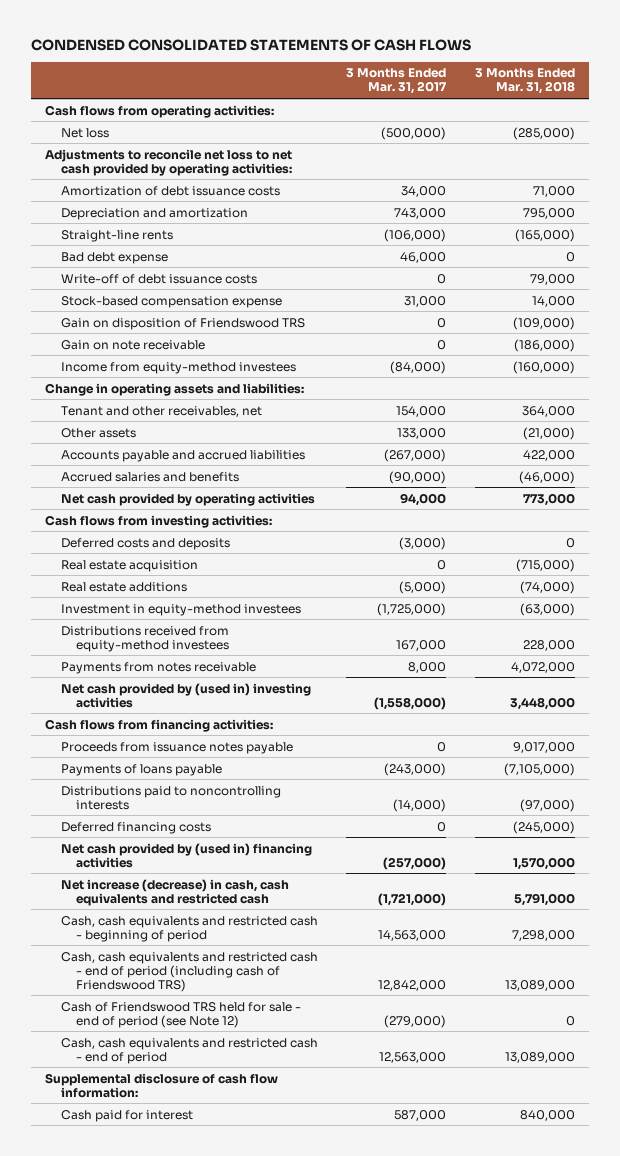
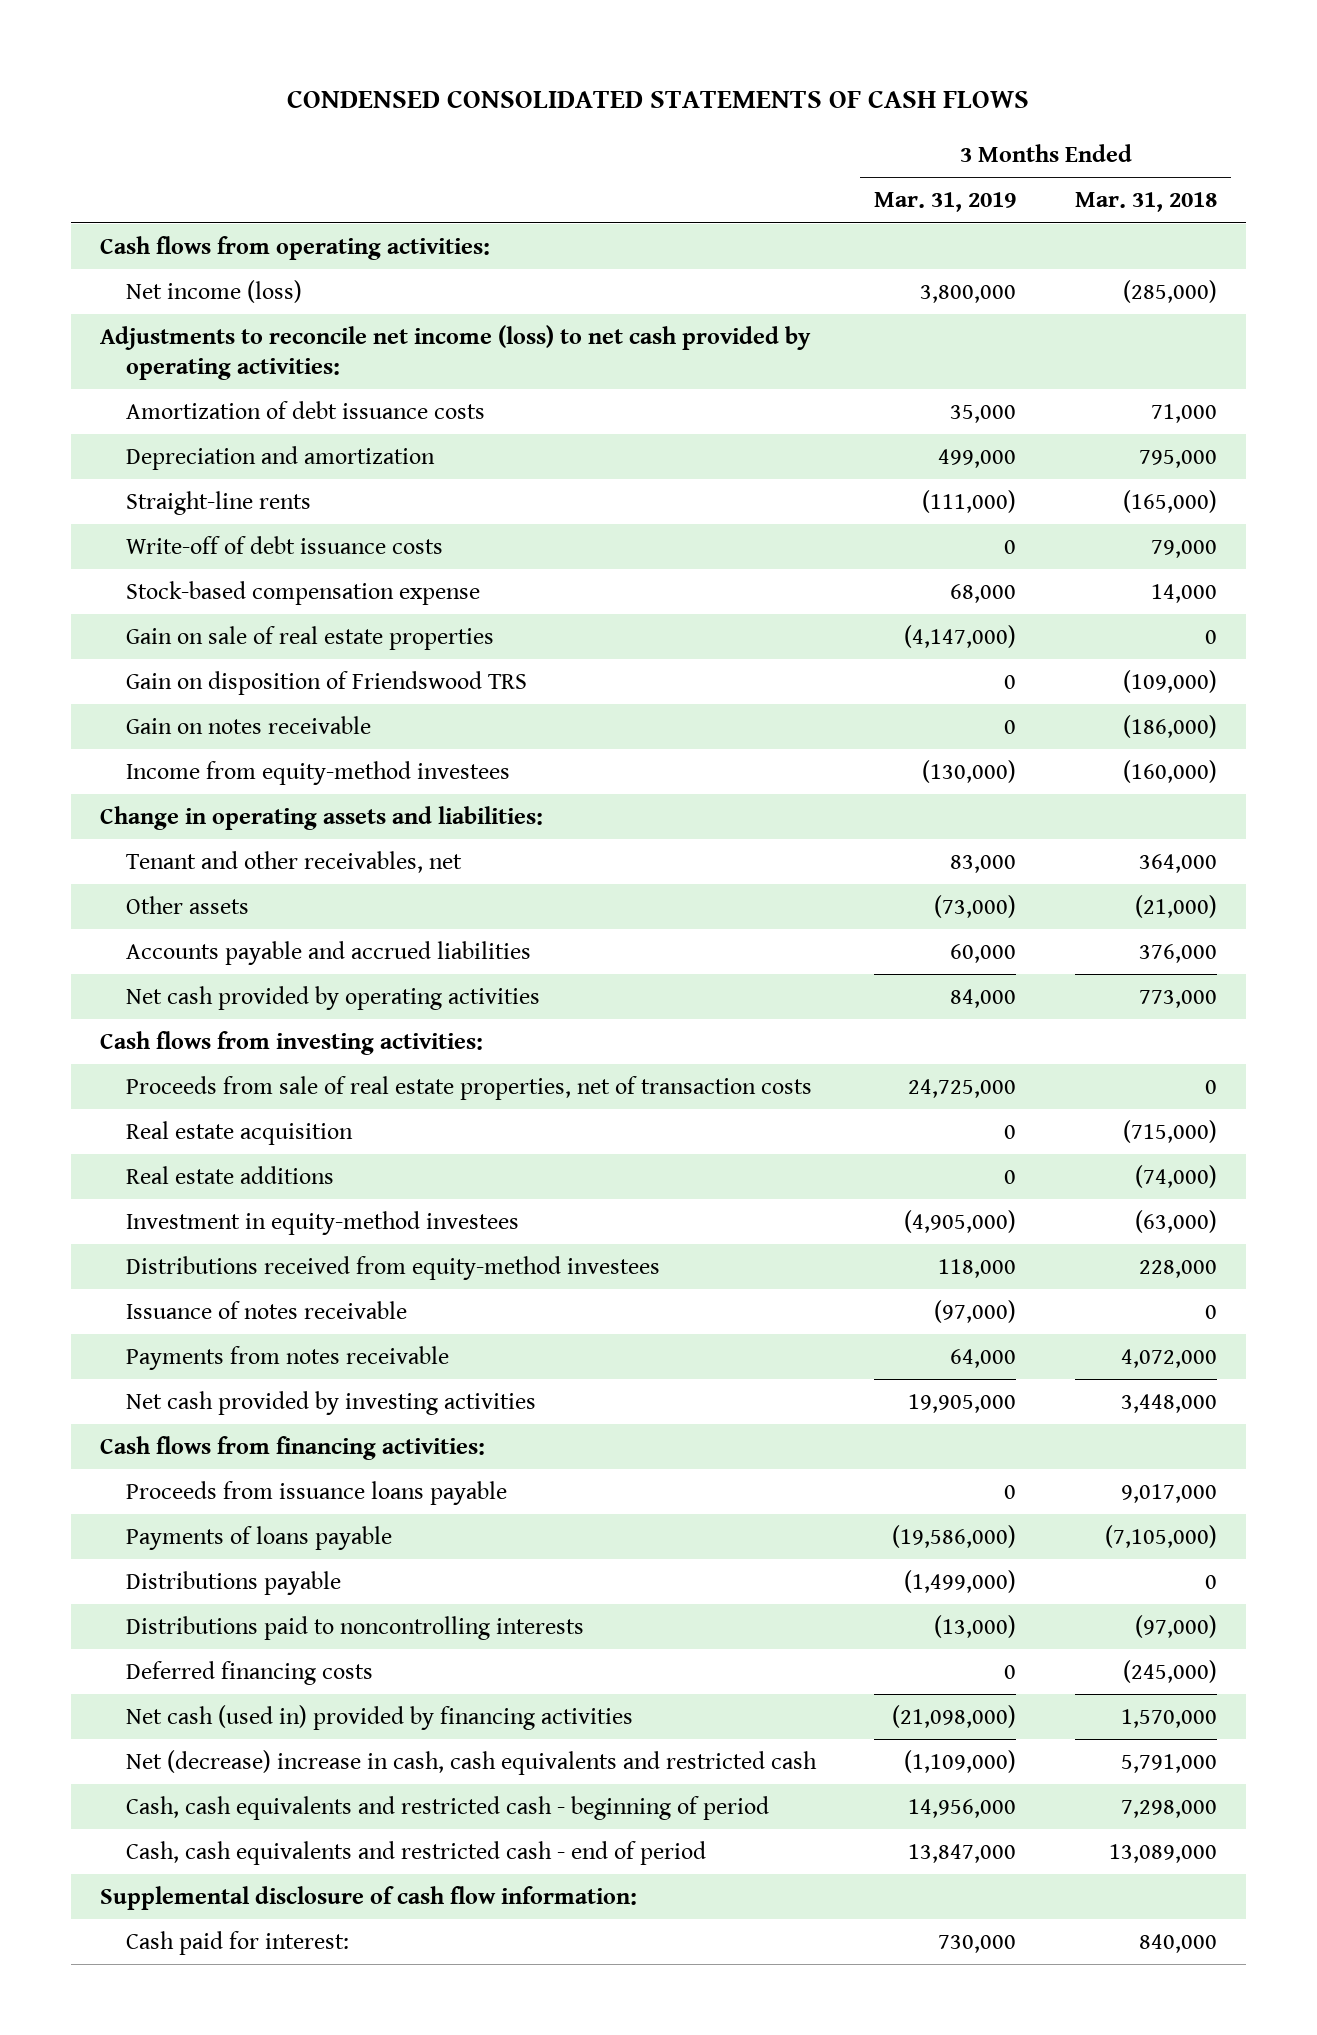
- | 3 Months Ended Mar. 31, 2017 | 3 Months Ended Mar. 31, 2018
+ | 3 Months Ended Mar. 31, 2019 | 3 Months Ended Mar. 31, 2018
- Net loss | (500,000) | (285,000)
- Adjustments to reconcile net loss to net cash provided by operating activities:
+ Net income (loss) | 3,800,000 | (285,000)
+ Adjustments to reconcile net income (loss) to net cash provided by operating activities:
- Bad debt expense | 46,000 | 0
+ Gain on sale of real estate properties | (4,147,000) | 0
- Gain on note receivable | 0 | (186,000)
+ Gain on notes receivable | 0 | (186,000)
- Accounts payable and accrued liabilities | (267,000) | 422,000
- Accrued salaries and benefits | (90,000) | (46,000)
+ Accounts payable and accrued liabilities | 60,000 | 376,000
- Deferred costs and deposits | (3,000) | 0
+ Proceeds from sale of real estate properties, net of transaction costs | 24,725,000 | 0
+ Issuance of notes receivable | (97,000) | 0
- Net cash provided by (used in) investing activities | (1,558,000) | 3,448,000
+ Net cash provided by investing activities | 19,905,000 | 3,448,000
- Proceeds from issuance notes payable | 0 | 9,017,000
+ Proceeds from issuance loans payable | 0 | 9,017,000
+ Distributions payable | (1,499,000) | 0
- Net cash provided by (used in) financing activities | (257,000) | 1,570,000
- Net increase (decrease) in cash, cash equivalents and restricted cash | (1,721,000) | 5,791,000
+ Net cash (used in) provided by financing activities | (21,098,000) | 1,570,000
+ Net (decrease) increase in cash, cash equivalents and restricted cash | (1,109,000) | 5,791,000
- Cash, cash equivalents and restricted cash - end of period (including cash of Friendswood TRS) | 12,842,000 | 13,089,000
- Cash of Friendswood TRS held for sale - end of period (see Note 12) | (279,000) | 0
- Cash paid for interest | 587,000 | 840,000
+ Cash paid for interest: | 730,000 | 840,000

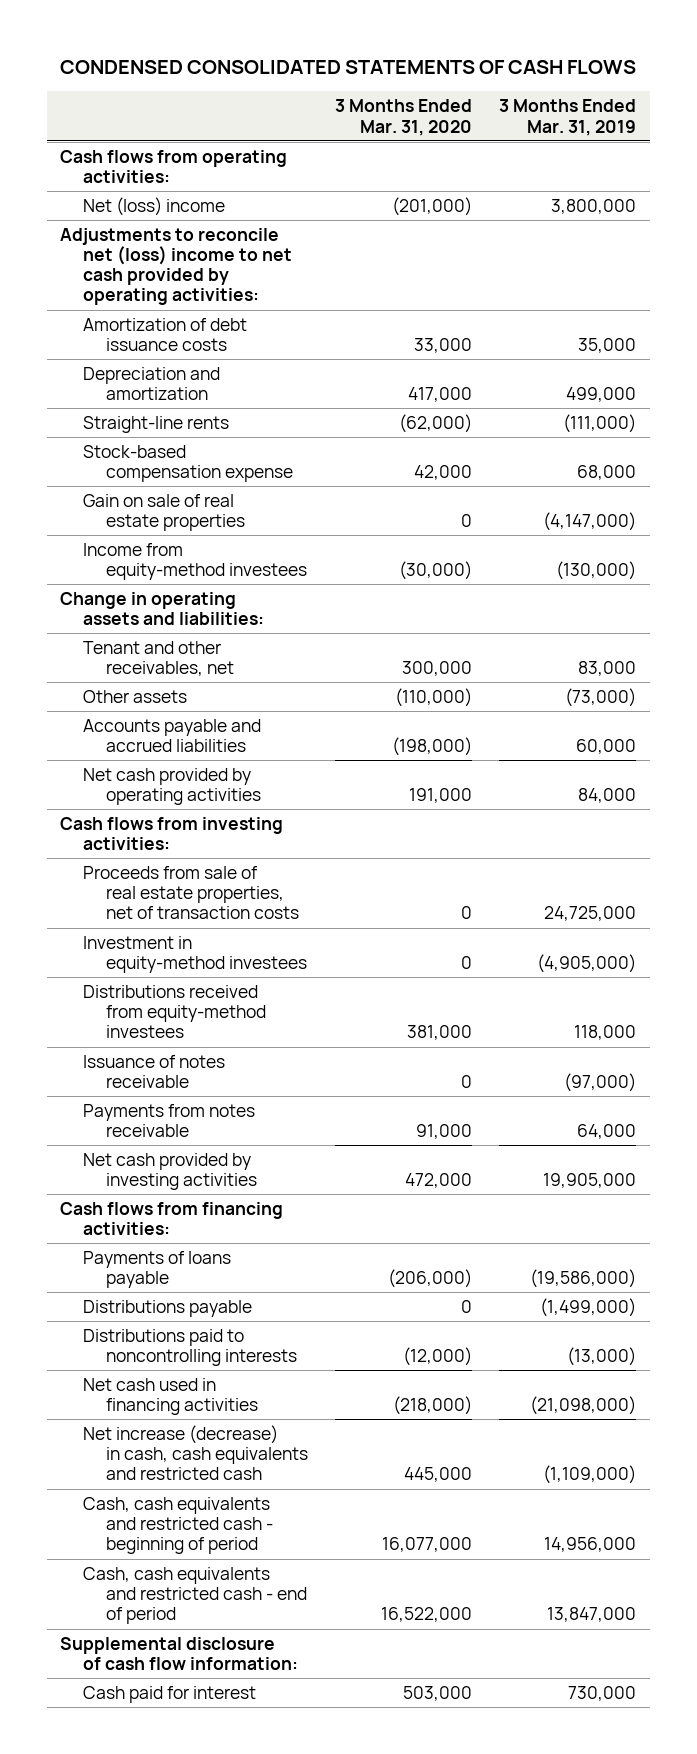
- | 3 Months Ended Mar. 31, 2019 | 3 Months Ended Mar. 31, 2018
+ | 3 Months Ended Mar. 31, 2020 | 3 Months Ended Mar. 31, 2019
- Net income (loss) | 3,800,000 | (285,000)
- Adjustments to reconcile net income (loss) to net cash provided by operating activities:
+ Net (loss) income | (201,000) | 3,800,000
+ Adjustments to reconcile net (loss) income to net cash provided by operating activities:
- Write-off of debt issuance costs | 0 | 79,000
- Gain on disposition of Friendswood TRS | 0 | (109,000)
- Gain on notes receivable | 0 | (186,000)
- Real estate acquisition | 0 | (715,000)
- Real estate additions | 0 | (74,000)
- Proceeds from issuance loans payable | 0 | 9,017,000
- Deferred financing costs | 0 | (245,000)
- Net cash (used in) provided by financing activities | (21,098,000) | 1,570,000
- Net (decrease) increase in cash, cash equivalents and restricted cash | (1,109,000) | 5,791,000
+ Net cash used in financing activities | (218,000) | (21,098,000)
+ Net increase (decrease) in cash, cash equivalents and restricted cash | 445,000 | (1,109,000)
- Cash paid for interest: | 730,000 | 840,000
+ Cash paid for interest | 503,000 | 730,000

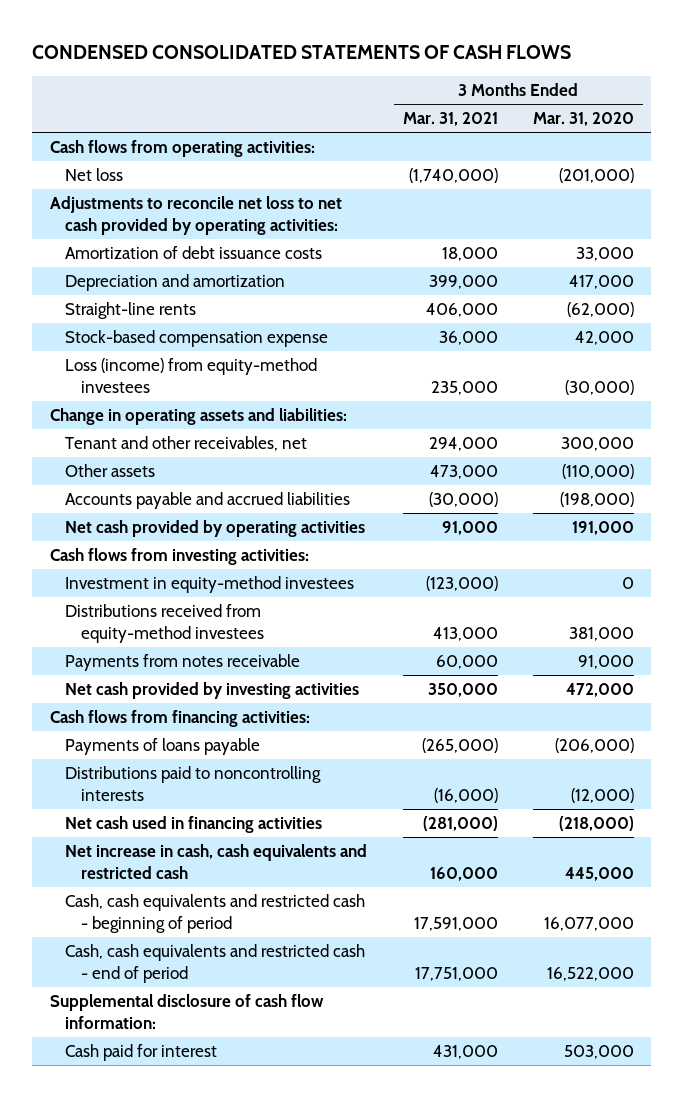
- | 3 Months Ended Mar. 31, 2020 | 3 Months Ended Mar. 31, 2019
+ | 3 Months Ended Mar. 31, 2021 | 3 Months Ended Mar. 31, 2020
- Net (loss) income | (201,000) | 3,800,000
- Adjustments to reconcile net (loss) income to net cash provided by operating activities:
+ Net loss | (1,740,000) | (201,000)
+ Adjustments to reconcile net loss to net cash provided by operating activities:
- Gain on sale of real estate properties | 0 | (4,147,000)
- Income from equity-method investees | (30,000) | (130,000)
+ Loss (income) from equity-method investees | 235,000 | (30,000)
- Proceeds from sale of real estate properties, net of transaction costs | 0 | 24,725,000
- Issuance of notes receivable | 0 | (97,000)
- Distributions payable | 0 | (1,499,000)
- Net increase (decrease) in cash, cash equivalents and restricted cash | 445,000 | (1,109,000)
+ Net increase in cash, cash equivalents and restricted cash | 160,000 | 445,000

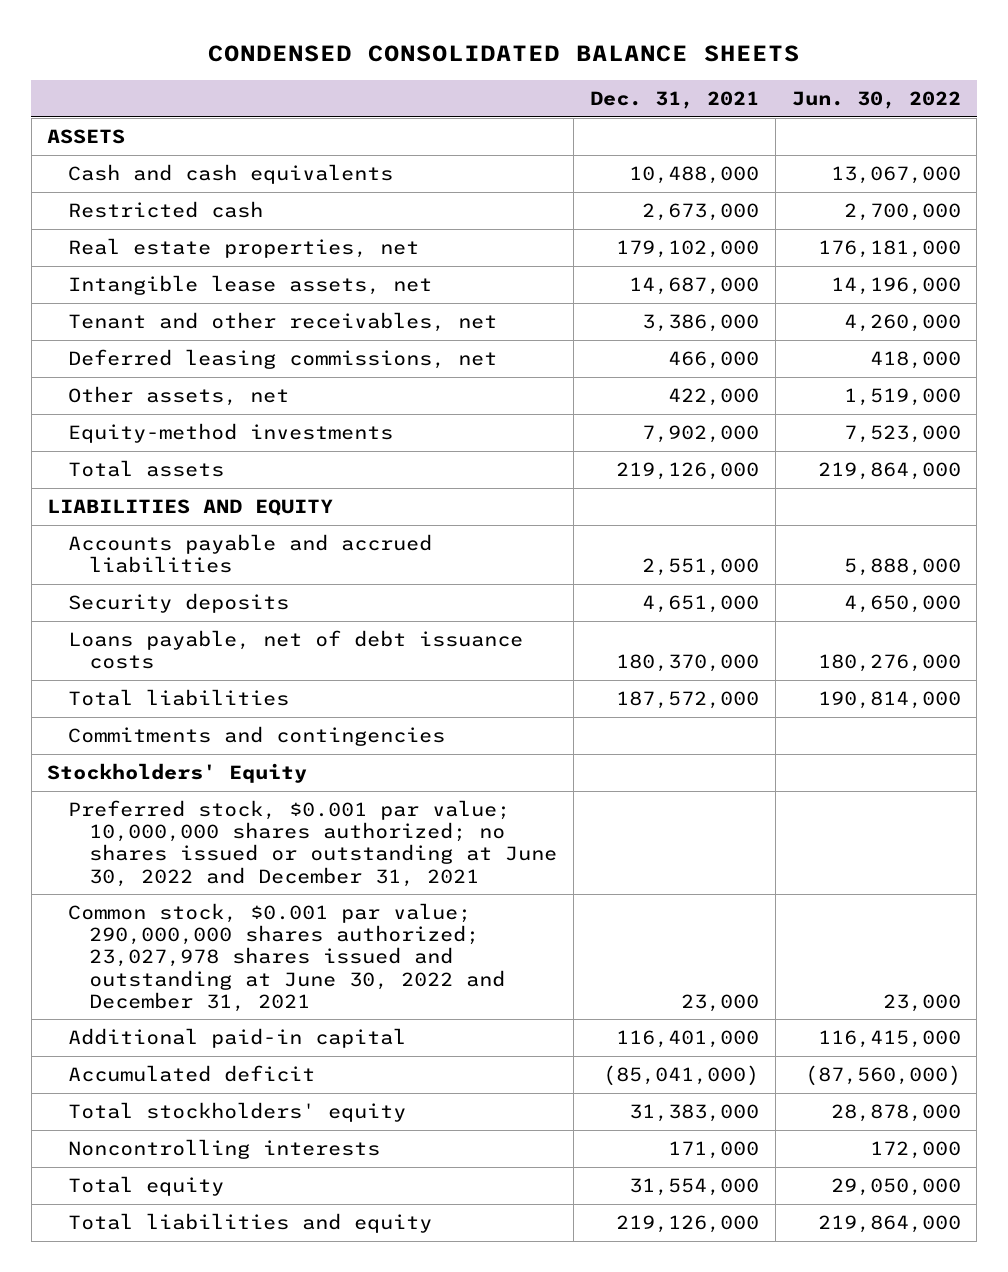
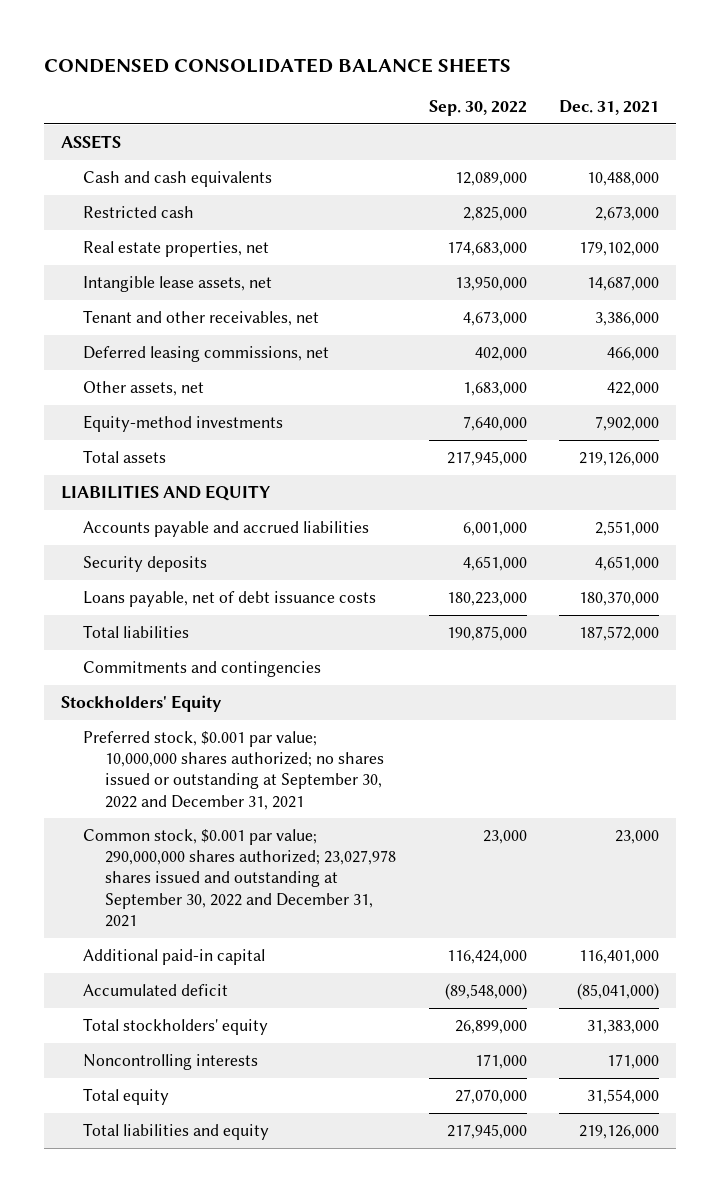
- | Dec. 31, 2021 | Jun. 30, 2022
+ | Sep. 30, 2022 | Dec. 31, 2021
- Preferred stock, $0.001 par value; 10,000,000 shares authorized; no shares issued or outstanding at June 30, 2022 and December 31, 2021
- Common stock, $0.001 par value; 290,000,000 shares authorized; 23,027,978 shares issued and outstanding at June 30, 2022 and December 31, 2021 | 23,000 | 23,000
+ Preferred stock, $0.001 par value; 10,000,000 shares authorized; no shares issued or outstanding at September 30, 2022 and December 31, 2021
+ Common stock, $0.001 par value; 290,000,000 shares authorized; 23,027,978 shares issued and outstanding at September 30, 2022 and December 31, 2021 | 23,000 | 23,000

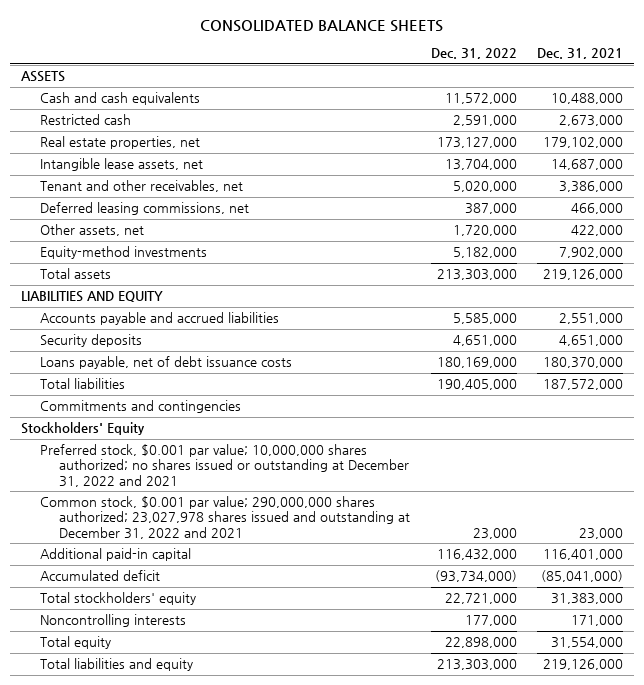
- CONDENSED CONSOLIDATED BALANCE SHEETS
+ CONSOLIDATED BALANCE SHEETS
- | Sep. 30, 2022 | Dec. 31, 2021
+ | Dec. 31, 2022 | Dec. 31, 2021
- Preferred stock, $0.001 par value; 10,000,000 shares authorized; no shares issued or outstanding at September 30, 2022 and December 31, 2021
- Common stock, $0.001 par value; 290,000,000 shares authorized; 23,027,978 shares issued and outstanding at September 30, 2022 and December 31, 2021 | 23,000 | 23,000
+ Preferred stock, $0.001 par value; 10,000,000 shares authorized; no shares issued or outstanding at December 31, 2022 and 2021
+ Common stock, $0.001 par value; 290,000,000 shares authorized; 23,027,978 shares issued and outstanding at December 31, 2022 and 2021 | 23,000 | 23,000

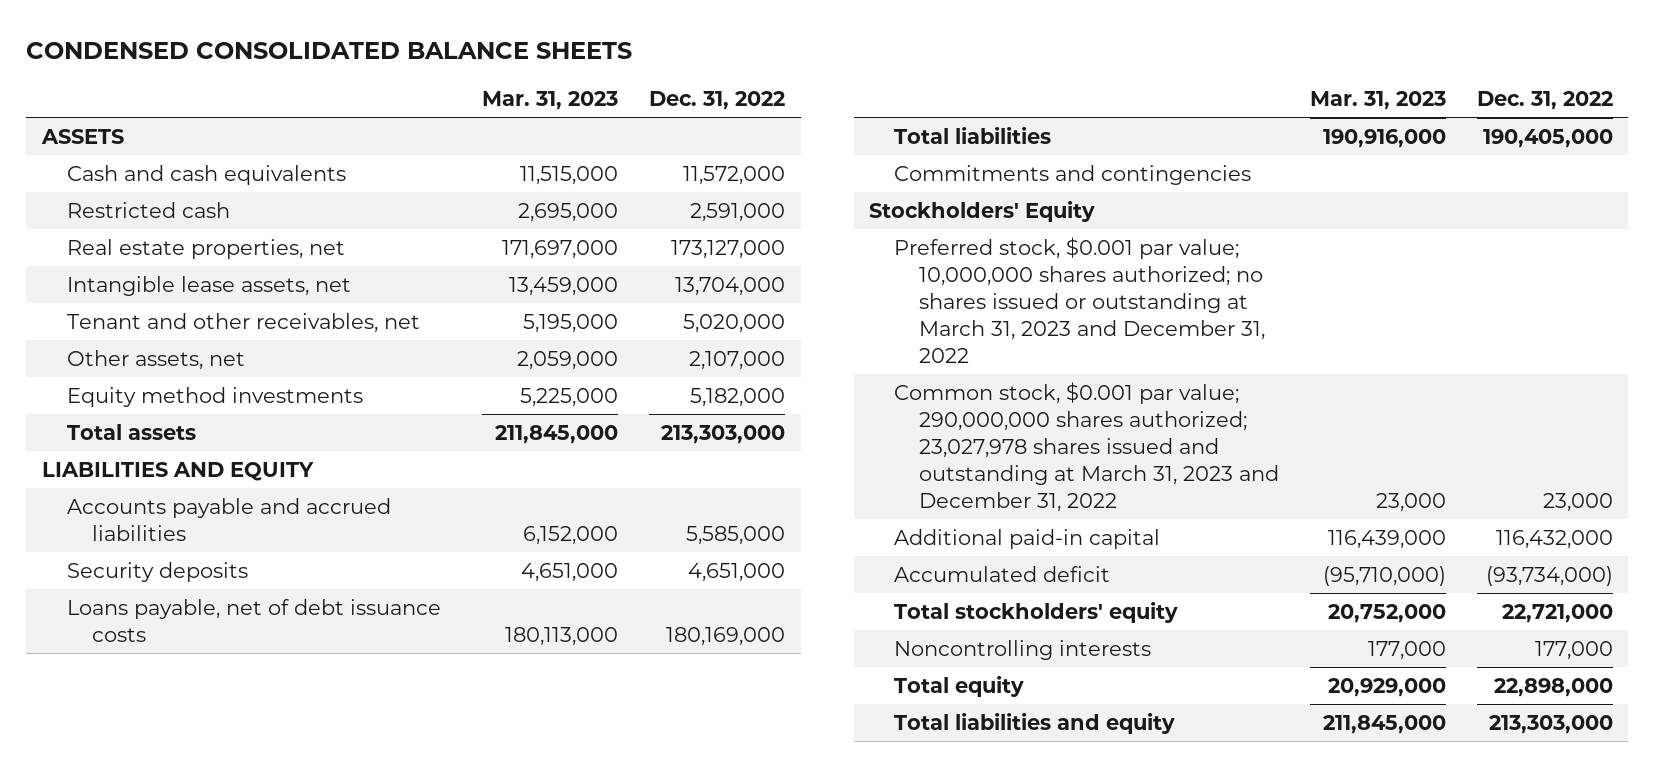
- CONSOLIDATED BALANCE SHEETS
+ CONDENSED CONSOLIDATED BALANCE SHEETS
- | Dec. 31, 2022 | Dec. 31, 2021
+ | Mar. 31, 2023 | Dec. 31, 2022
- Deferred leasing commissions, net | 387,000 | 466,000
- Other assets, net | 1,720,000 | 422,000
- Equity-method investments | 5,182,000 | 7,902,000
+ Other assets, net | 2,059,000 | 2,107,000
+ Equity method investments | 5,225,000 | 5,182,000
- Preferred stock, $0.001 par value; 10,000,000 shares authorized; no shares issued or outstanding at December 31, 2022 and 2021
- Common stock, $0.001 par value; 290,000,000 shares authorized; 23,027,978 shares issued and outstanding at December 31, 2022 and 2021 | 23,000 | 23,000
+ Preferred stock, $0.001 par value; 10,000,000 shares authorized; no shares issued or outstanding at March 31, 2023 and December 31, 2022
+ Common stock, $0.001 par value; 290,000,000 shares authorized; 23,027,978 shares issued and outstanding at March 31, 2023 and December 31, 2022 | 23,000 | 23,000

